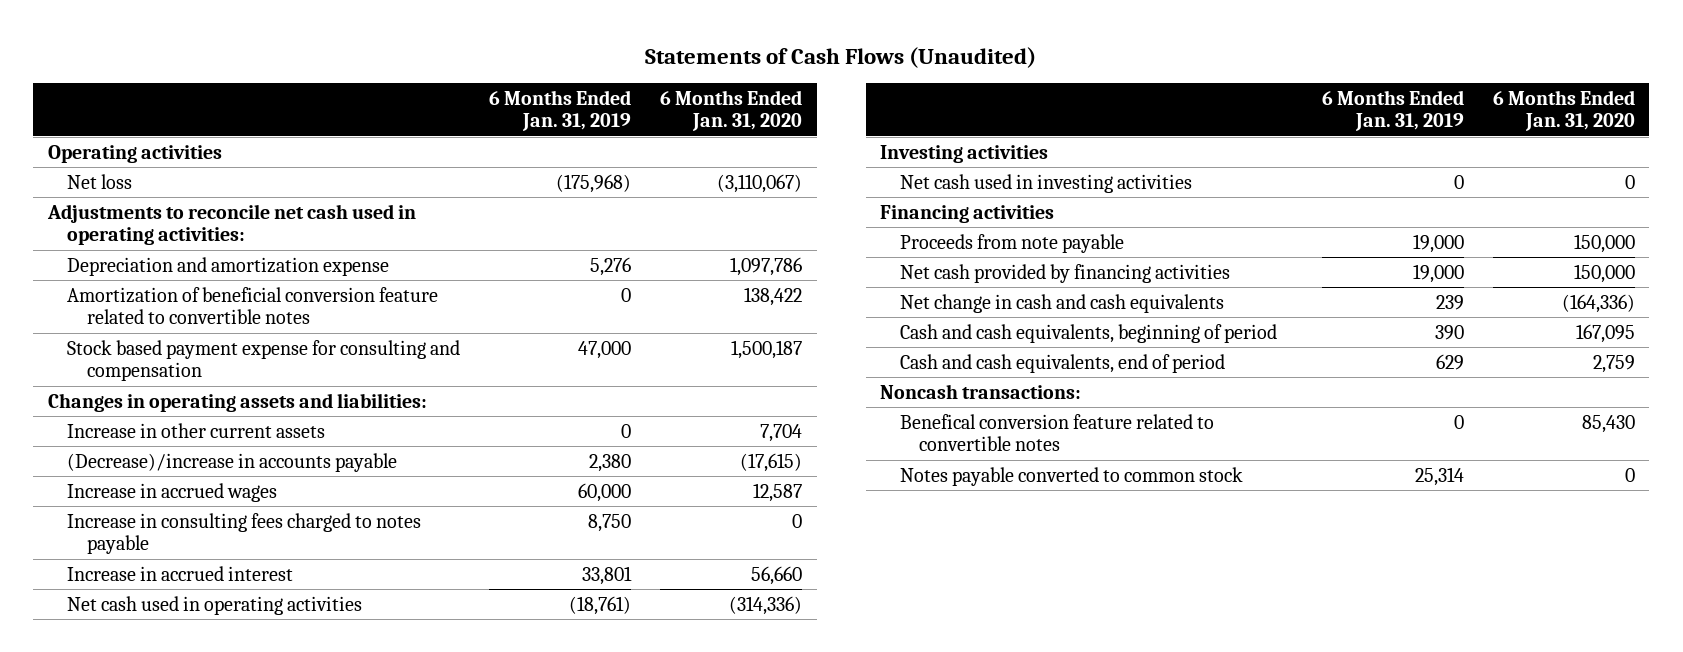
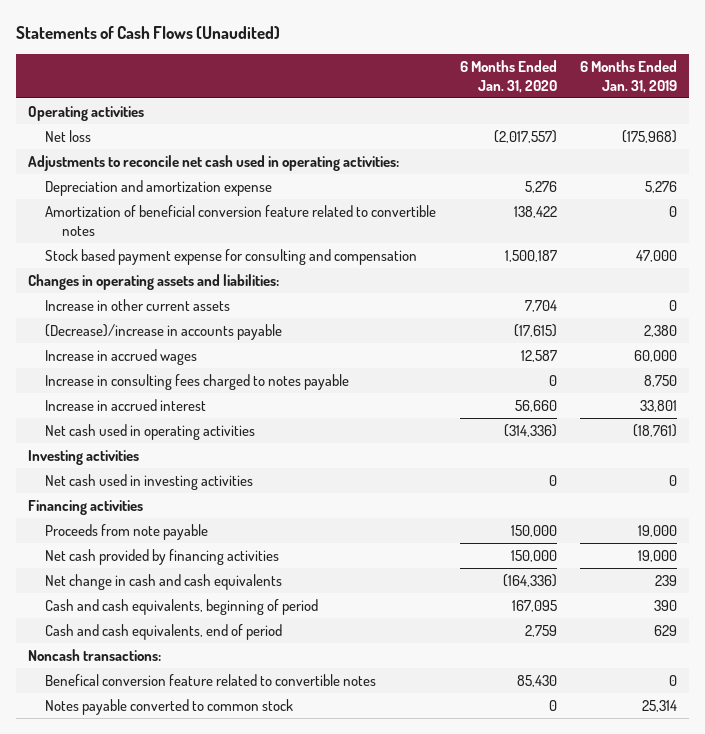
- | 6 Months Ended Jan. 31, 2019 | 6 Months Ended Jan. 31, 2020
+ | 6 Months Ended Jan. 31, 2020 | 6 Months Ended Jan. 31, 2019
- Net loss | (175,968) | (3,110,067)
+ Net loss | (2,017,557) | (175,968)
- Depreciation and amortization expense | 5,276 | 1,097,786
+ Depreciation and amortization expense | 5,276 | 5,276

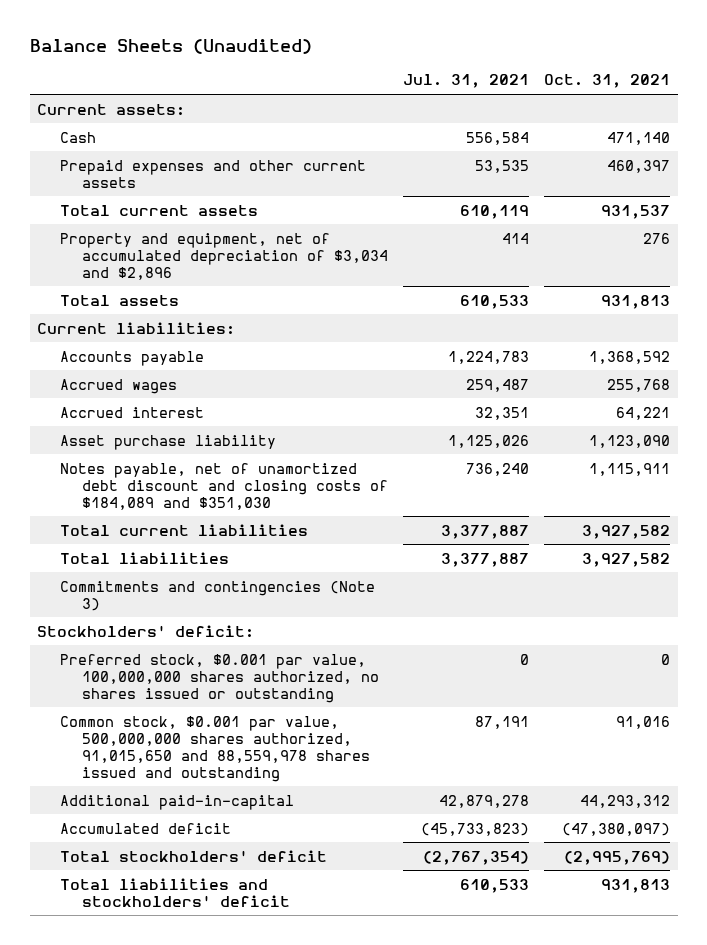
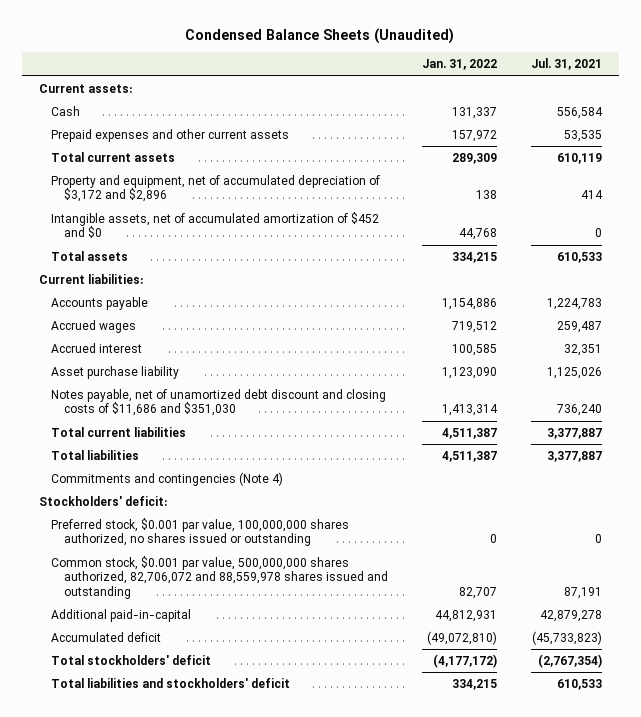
- Balance Sheets (Unaudited)
+ Condensed Balance Sheets (Unaudited)
- | Jul. 31, 2021 | Oct. 31, 2021
+ | Jan. 31, 2022 | Jul. 31, 2021
- Property and equipment, net of accumulated depreciation of $3,034 and $2,896 | 414 | 276
+ Property and equipment, net of accumulated depreciation of $3,172 and $2,896 | 138 | 414
+ Intangible assets, net of accumulated amortization of $452 and $0 | 44,768 | 0
- Notes payable, net of unamortized debt discount and closing costs of $184,089 and $351,030 | 736,240 | 1,115,911
+ Notes payable, net of unamortized debt discount and closing costs of $11,686 and $351,030 | 1,413,314 | 736,240
- Commitments and contingencies (Note 3)
+ Commitments and contingencies (Note 4)
- Common stock, $0.001 par value, 500,000,000 shares authorized, 91,015,650 and 88,559,978 shares issued and outstanding | 87,191 | 91,016
+ Common stock, $0.001 par value, 500,000,000 shares authorized, 82,706,072 and 88,559,978 shares issued and outstanding | 82,707 | 87,191

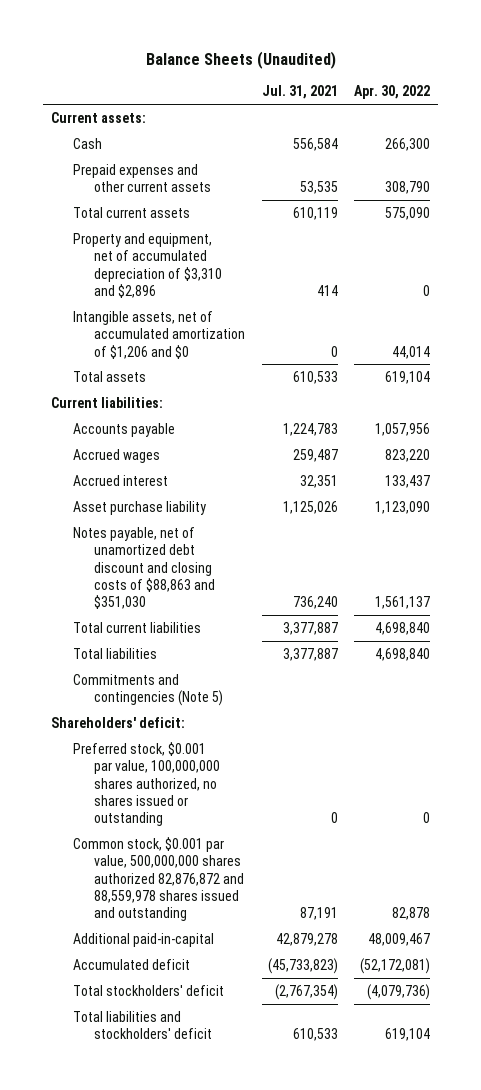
- Condensed Balance Sheets (Unaudited)
+ Balance Sheets (Unaudited)
- | Jan. 31, 2022 | Jul. 31, 2021
+ | Jul. 31, 2021 | Apr. 30, 2022
- Property and equipment, net of accumulated depreciation of $3,172 and $2,896 | 138 | 414
- Intangible assets, net of accumulated amortization of $452 and $0 | 44,768 | 0
+ Property and equipment, net of accumulated depreciation of $3,310 and $2,896 | 414 | 0
+ Intangible assets, net of accumulated amortization of $1,206 and $0 | 0 | 44,014
- Notes payable, net of unamortized debt discount and closing costs of $11,686 and $351,030 | 1,413,314 | 736,240
+ Notes payable, net of unamortized debt discount and closing costs of $88,863 and $351,030 | 736,240 | 1,561,137
- Commitments and contingencies (Note 4)
- Stockholders' deficit:
+ Commitments and contingencies (Note 5)
+ Shareholders' deficit:
- Common stock, $0.001 par value, 500,000,000 shares authorized, 82,706,072 and 88,559,978 shares issued and outstanding | 82,707 | 87,191
+ Common stock, $0.001 par value, 500,000,000 shares authorized 82,876,872 and 88,559,978 shares issued and outstanding | 87,191 | 82,878

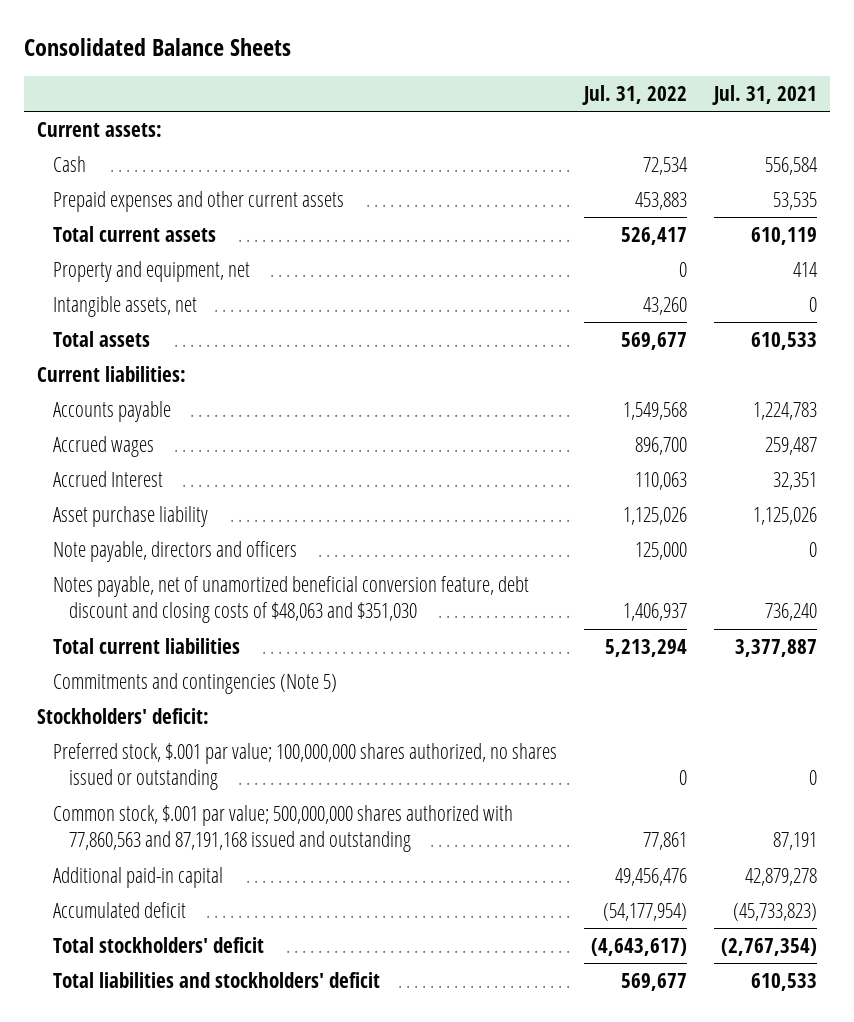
- Balance Sheets (Unaudited)
+ Consolidated Balance Sheets
- | Jul. 31, 2021 | Apr. 30, 2022
+ | Jul. 31, 2022 | Jul. 31, 2021
- Property and equipment, net of accumulated depreciation of $3,310 and $2,896 | 414 | 0
- Intangible assets, net of accumulated amortization of $1,206 and $0 | 0 | 44,014
+ Property and equipment, net | 0 | 414
+ Intangible assets, net | 43,260 | 0
- Accrued interest | 32,351 | 133,437
+ Accrued Interest | 110,063 | 32,351
- Notes payable, net of unamortized debt discount and closing costs of $88,863 and $351,030 | 736,240 | 1,561,137
+ Note payable, directors and officers | 125,000 | 0
+ Notes payable, net of unamortized beneficial conversion feature, debt discount and closing costs of $48,063 and $351,030 | 1,406,937 | 736,240
- Total liabilities | 3,377,887 | 4,698,840
- Shareholders' deficit:
- Preferred stock, $0.001 par value, 100,000,000 shares authorized, no shares issued or outstanding | 0 | 0
- Common stock, $0.001 par value, 500,000,000 shares authorized 82,876,872 and 88,559,978 shares issued and outstanding | 87,191 | 82,878
- Additional paid-in-capital | 42,879,278 | 48,009,467
+ Stockholders' deficit:
+ Preferred stock, $.001 par value; 100,000,000 shares authorized, no shares issued or outstanding | 0 | 0
+ Common stock, $.001 par value; 500,000,000 shares authorized with 77,860,563 and 87,191,168 issued and outstanding | 77,861 | 87,191
+ Additional paid-in capital | 49,456,476 | 42,879,278

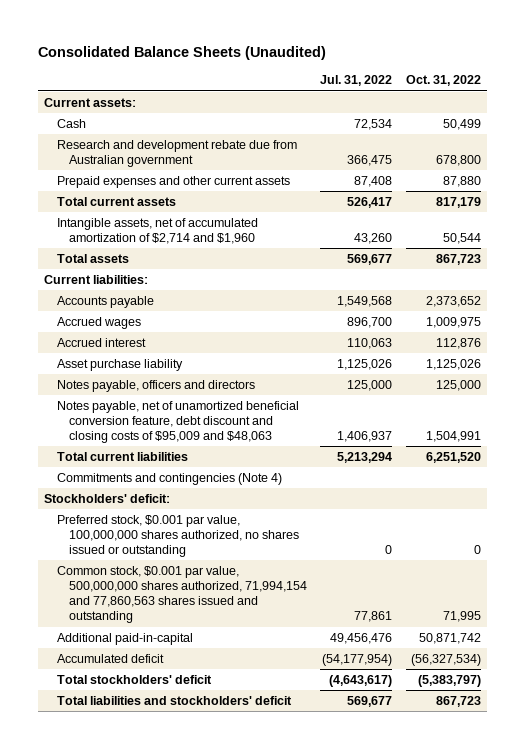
- Consolidated Balance Sheets
+ Consolidated Balance Sheets (Unaudited)
- | Jul. 31, 2022 | Jul. 31, 2021
+ | Jul. 31, 2022 | Oct. 31, 2022
- Prepaid expenses and other current assets | 453,883 | 53,535
+ Research and development rebate due from Australian government | 366,475 | 678,800
+ Prepaid expenses and other current assets | 87,408 | 87,880
- Property and equipment, net | 0 | 414
- Intangible assets, net | 43,260 | 0
+ Intangible assets, net of accumulated amortization of $2,714 and $1,960 | 43,260 | 50,544
- Accrued Interest | 110,063 | 32,351
+ Accrued interest | 110,063 | 112,876
- Note payable, directors and officers | 125,000 | 0
- Notes payable, net of unamortized beneficial conversion feature, debt discount and closing costs of $48,063 and $351,030 | 1,406,937 | 736,240
+ Notes payable, officers and directors | 125,000 | 125,000
+ Notes payable, net of unamortized beneficial conversion feature, debt discount and closing costs of $95,009 and $48,063 | 1,406,937 | 1,504,991
- Commitments and contingencies (Note 5)
+ Commitments and contingencies (Note 4)
- Preferred stock, $.001 par value; 100,000,000 shares authorized, no shares issued or outstanding | 0 | 0
- Common stock, $.001 par value; 500,000,000 shares authorized with 77,860,563 and 87,191,168 issued and outstanding | 77,861 | 87,191
- Additional paid-in capital | 49,456,476 | 42,879,278
+ Preferred stock, $0.001 par value, 100,000,000 shares authorized, no shares issued or outstanding | 0 | 0
+ Common stock, $0.001 par value, 500,000,000 shares authorized, 71,994,154 and 77,860,563 shares issued and outstanding | 77,861 | 71,995
+ Additional paid-in-capital | 49,456,476 | 50,871,742

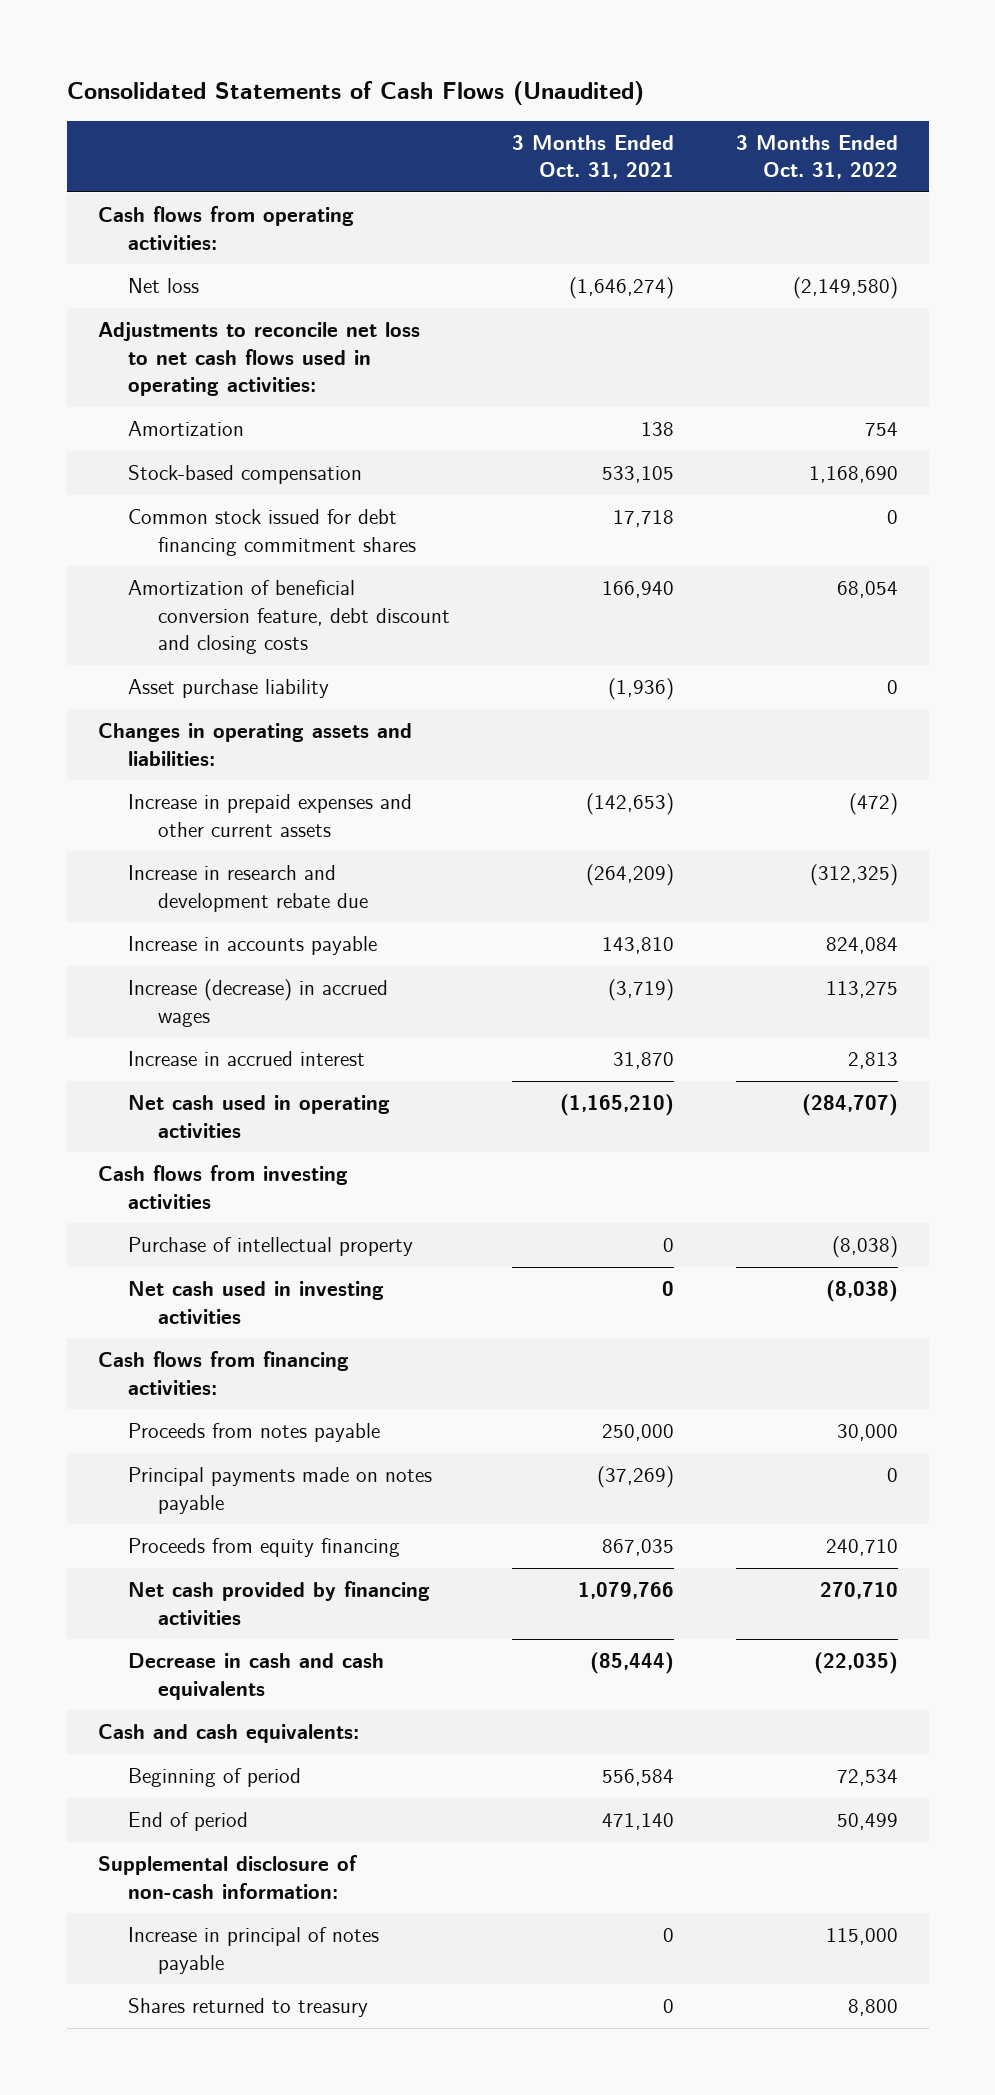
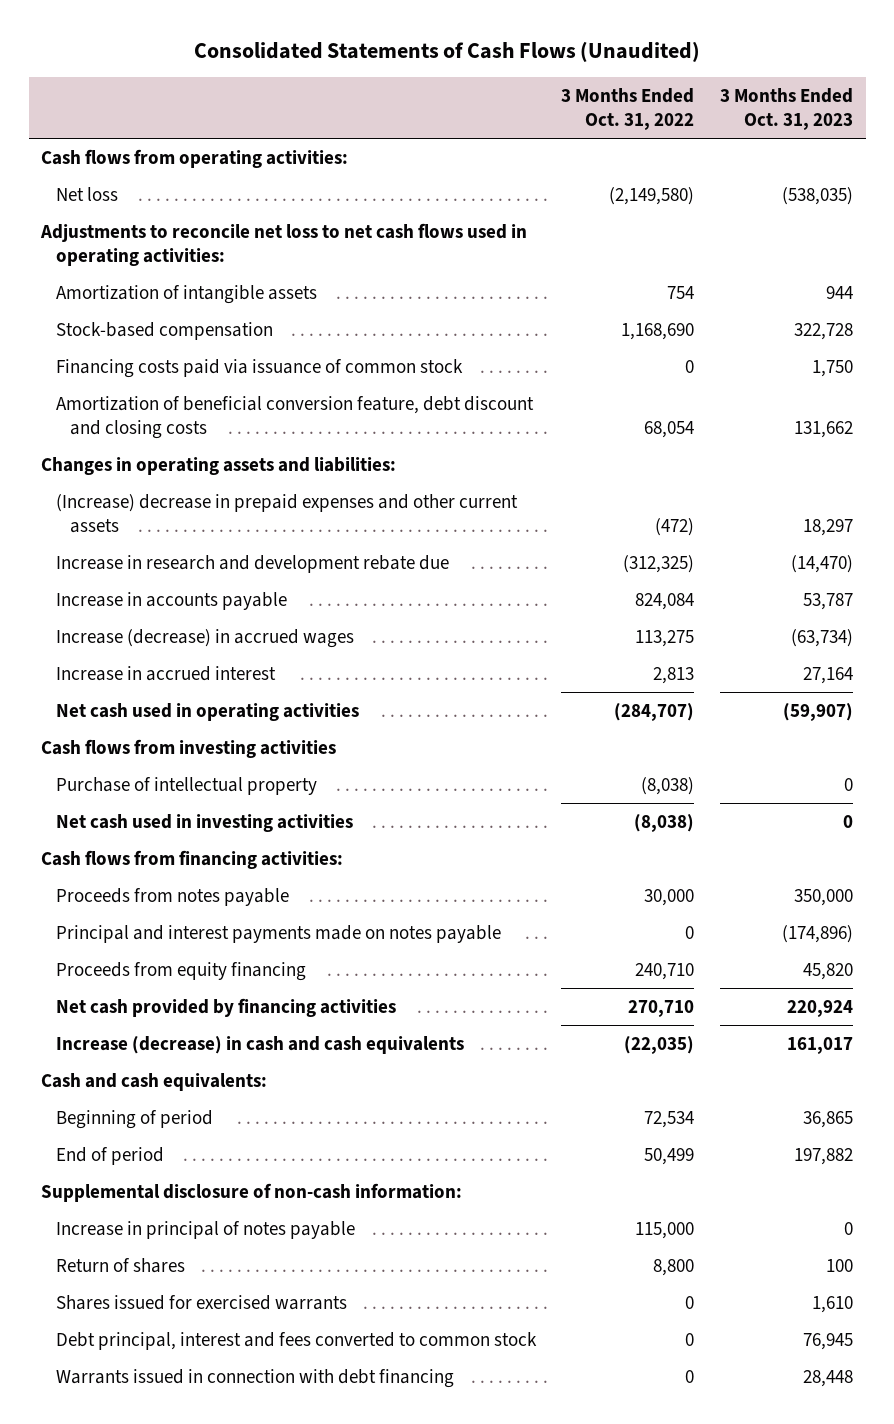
- | 3 Months Ended Oct. 31, 2021 | 3 Months Ended Oct. 31, 2022
+ | 3 Months Ended Oct. 31, 2022 | 3 Months Ended Oct. 31, 2023
- Amortization | 138 | 754
+ Amortization of intangible assets | 754 | 944
- Common stock issued for debt financing commitment shares | 17,718 | 0
+ Financing costs paid via issuance of common stock | 0 | 1,750
- Asset purchase liability | (1,936) | 0
- Increase in prepaid expenses and other current assets | (142,653) | (472)
+ (Increase) decrease in prepaid expenses and other current assets | (472) | 18,297
- Principal payments made on notes payable | (37,269) | 0
+ Principal and interest payments made on notes payable | 0 | (174,896)
- Decrease in cash and cash equivalents | (85,444) | (22,035)
+ Increase (decrease) in cash and cash equivalents | (22,035) | 161,017
- Shares returned to treasury | 0 | 8,800
+ Return of shares | 8,800 | 100
+ Shares issued for exercised warrants | 0 | 1,610
+ Debt principal, interest and fees converted to common stock | 0 | 76,945
+ Warrants issued in connection with debt financing | 0 | 28,448

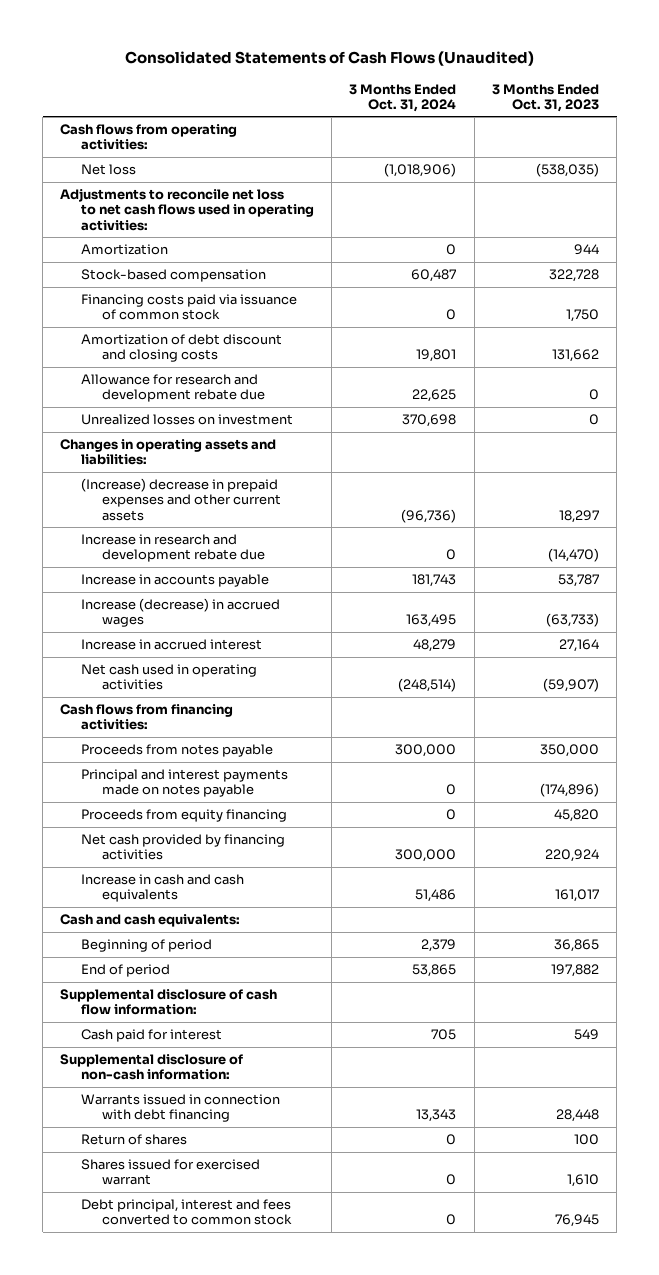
- | 3 Months Ended Oct. 31, 2022 | 3 Months Ended Oct. 31, 2023
+ | 3 Months Ended Oct. 31, 2024 | 3 Months Ended Oct. 31, 2023
- Amortization of intangible assets | 754 | 944
+ Amortization | 0 | 944
- Amortization of beneficial conversion feature, debt discount and closing costs | 68,054 | 131,662
+ Amortization of debt discount and closing costs | 19,801 | 131,662
+ Allowance for research and development rebate due | 22,625 | 0
+ Unrealized losses on investment | 370,698 | 0
- Increase (decrease) in accrued wages | 113,275 | (63,734)
+ Increase (decrease) in accrued wages | 163,495 | (63,733)
- Cash flows from investing activities
- Purchase of intellectual property | (8,038) | 0
- Net cash used in investing activities | (8,038) | 0
- Increase (decrease) in cash and cash equivalents | (22,035) | 161,017
+ Increase in cash and cash equivalents | 51,486 | 161,017
+ Supplemental disclosure of cash flow information:
+ Cash paid for interest | 705 | 549
- Increase in principal of notes payable | 115,000 | 0
moved up: Warrants issued in connection with debt financing | 13,343 | 28,448
- Shares issued for exercised warrants | 0 | 1,610
+ Shares issued for exercised warrant | 0 | 1,610

